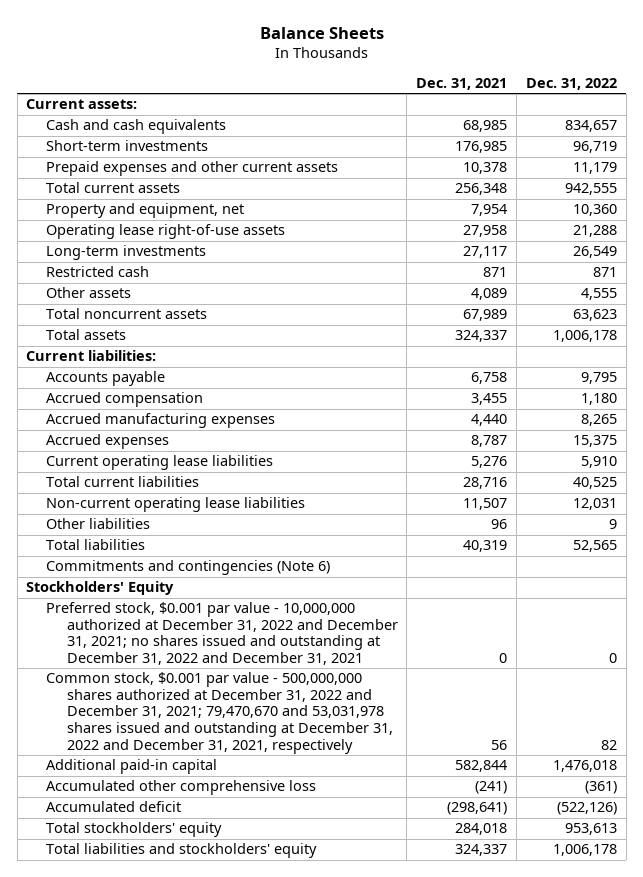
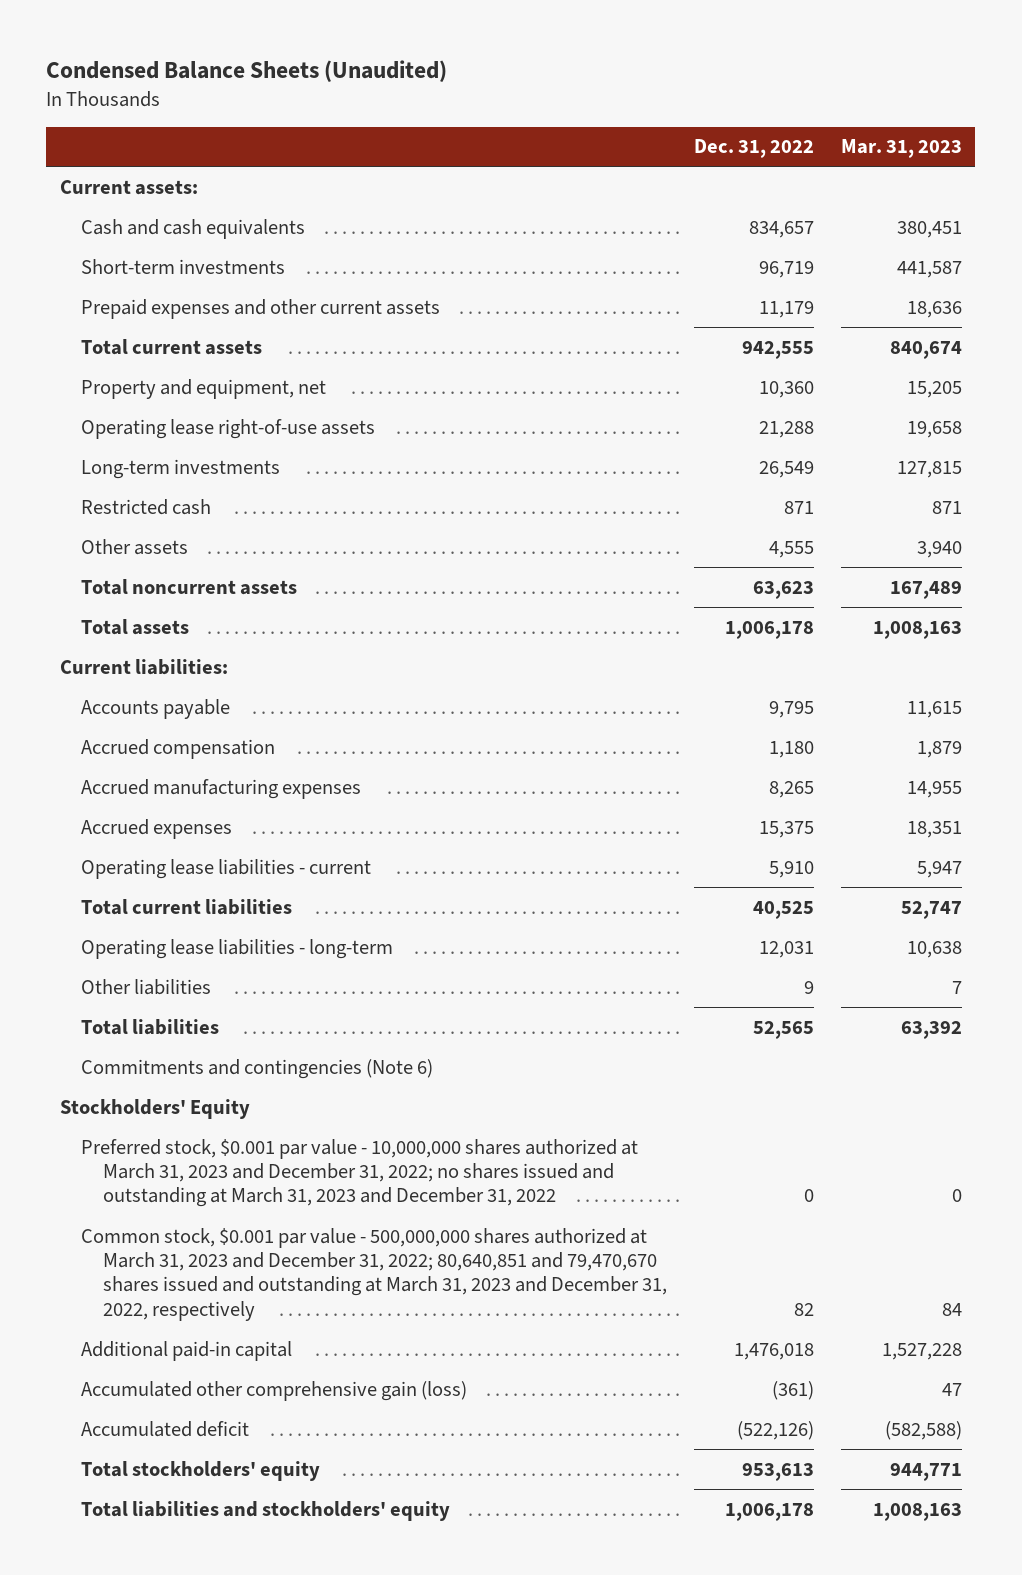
- Balance Sheets
+ Condensed Balance Sheets (Unaudited)
- | Dec. 31, 2021 | Dec. 31, 2022
+ | Dec. 31, 2022 | Mar. 31, 2023
- Current operating lease liabilities | 5,276 | 5,910
+ Operating lease liabilities - current | 5,910 | 5,947
- Non-current operating lease liabilities | 11,507 | 12,031
+ Operating lease liabilities - long-term | 12,031 | 10,638
- Preferred stock, $0.001 par value - 10,000,000 authorized at December 31, 2022 and December 31, 2021; no shares issued and outstanding at December 31, 2022 and December 31, 2021 | 0 | 0
- Common stock, $0.001 par value - 500,000,000 shares authorized at December 31, 2022 and December 31, 2021; 79,470,670 and 53,031,978 shares issued and outstanding at December 31, 2022 and December 31, 2021, respectively | 56 | 82
+ Preferred stock, $0.001 par value - 10,000,000 shares authorized at March 31, 2023 and December 31, 2022; no shares issued and outstanding at March 31, 2023 and December 31, 2022 | 0 | 0
+ Common stock, $0.001 par value - 500,000,000 shares authorized at March 31, 2023 and December 31, 2022; 80,640,851 and 79,470,670 shares issued and outstanding at March 31, 2023 and December 31, 2022, respectively | 82 | 84
- Accumulated other comprehensive loss | (241) | (361)
+ Accumulated other comprehensive gain (loss) | (361) | 47

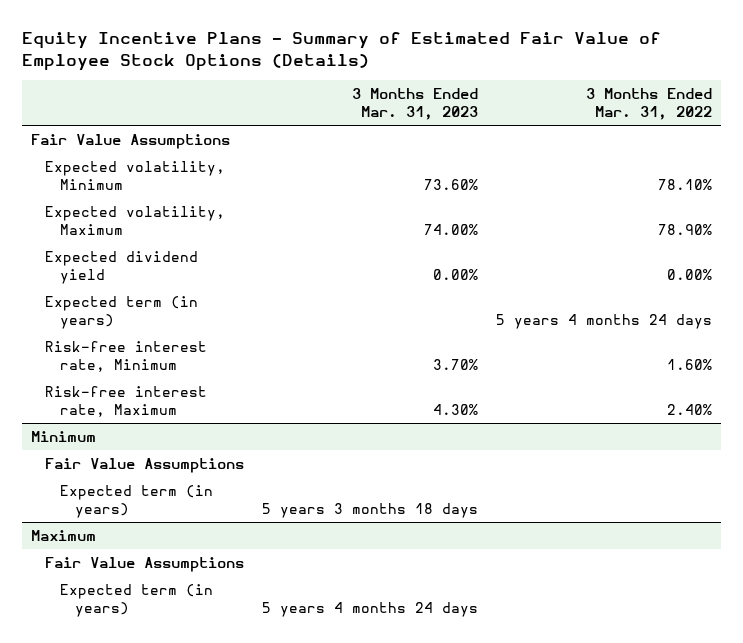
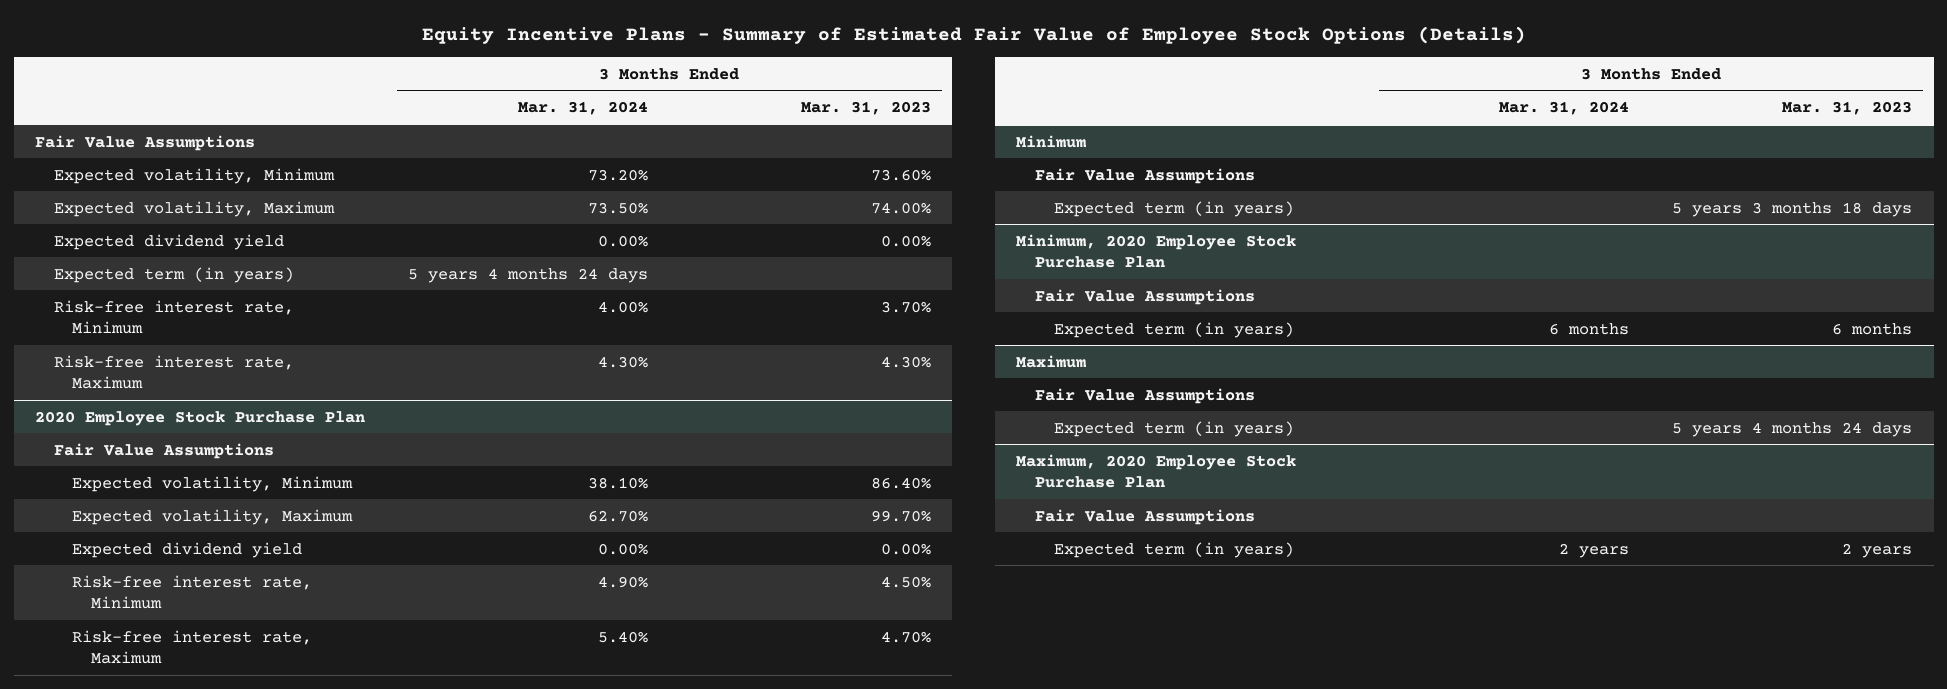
- | 3 Months Ended Mar. 31, 2023 | 3 Months Ended Mar. 31, 2022
+ | 3 Months Ended Mar. 31, 2024 | 3 Months Ended Mar. 31, 2023
+ 2020 Employee Stock Purchase Plan
+ Fair Value Assumptions
+ Expected volatility, Minimum | 38.10% | 86.40%
+ Expected volatility, Maximum | 62.70% | 99.70%
+ Expected dividend yield | 0.00% | 0.00%
+ Risk-free interest rate, Minimum | 4.90% | 4.50%
+ Risk-free interest rate, Maximum | 5.40% | 4.70%
+ Minimum, 2020 Employee Stock Purchase Plan
+ Fair Value Assumptions
+ Expected term (in years) | 6 months | 6 months
+ Maximum, 2020 Employee Stock Purchase Plan
+ Fair Value Assumptions
+ Expected term (in years) | 2 years | 2 years

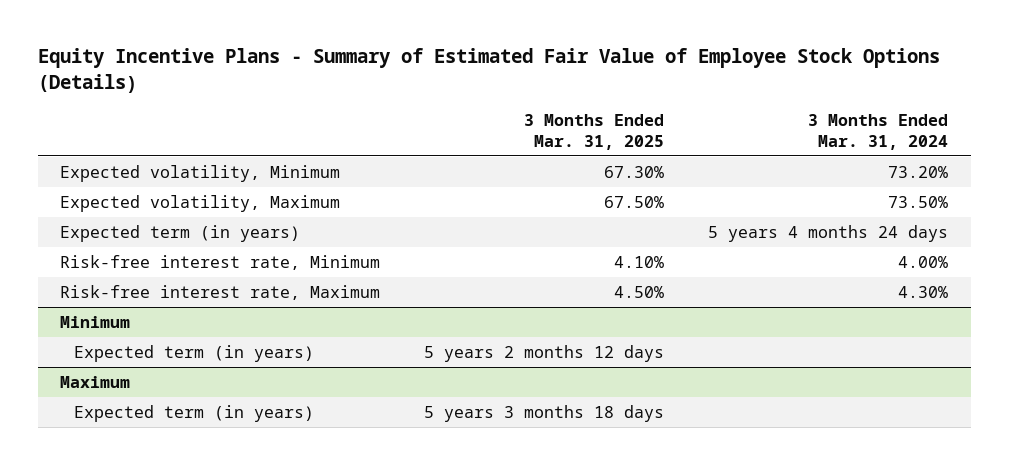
- | 3 Months Ended Mar. 31, 2024 | 3 Months Ended Mar. 31, 2023
+ | 3 Months Ended Mar. 31, 2025 | 3 Months Ended Mar. 31, 2024
- Fair Value Assumptions
- Expected dividend yield | 0.00% | 0.00%
- 2020 Employee Stock Purchase Plan
- Fair Value Assumptions
- Expected volatility, Minimum | 38.10% | 86.40%
- Expected volatility, Maximum | 62.70% | 99.70%
- Expected dividend yield | 0.00% | 0.00%
- Risk-free interest rate, Minimum | 4.90% | 4.50%
- Risk-free interest rate, Maximum | 5.40% | 4.70%
@ Minimum
- Fair Value Assumptions
- Minimum, 2020 Employee Stock Purchase Plan
- Fair Value Assumptions
- Expected term (in years) | 6 months | 6 months
@ Maximum
- Fair Value Assumptions
- Maximum, 2020 Employee Stock Purchase Plan
- Fair Value Assumptions
- Expected term (in years) | 2 years | 2 years

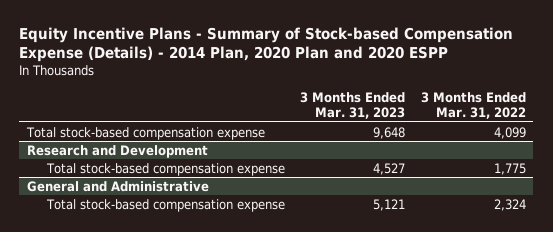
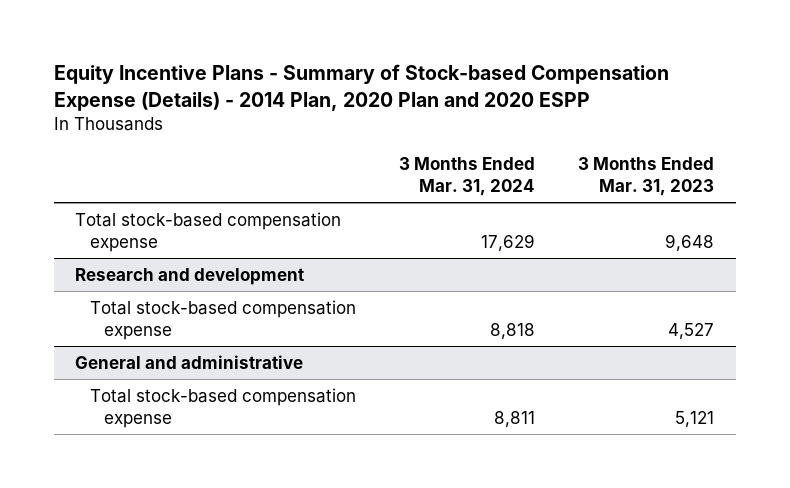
- | 3 Months Ended Mar. 31, 2023 | 3 Months Ended Mar. 31, 2022
+ | 3 Months Ended Mar. 31, 2024 | 3 Months Ended Mar. 31, 2023
- Research and Development
+ Research and development
- General and Administrative
+ General and administrative

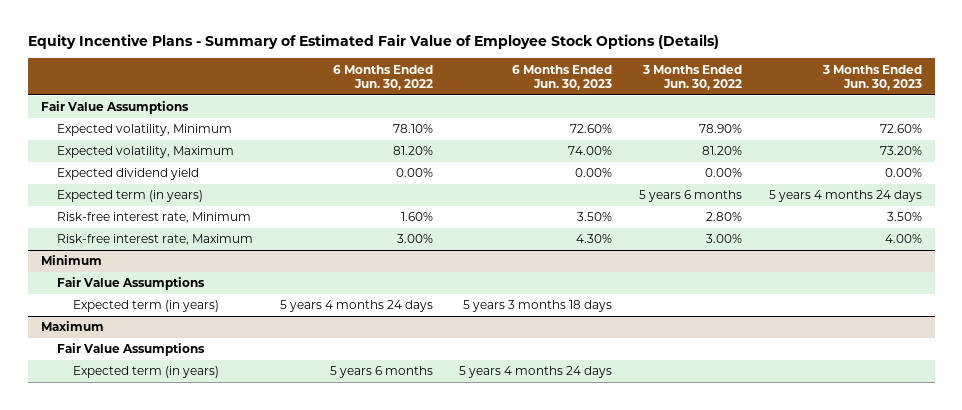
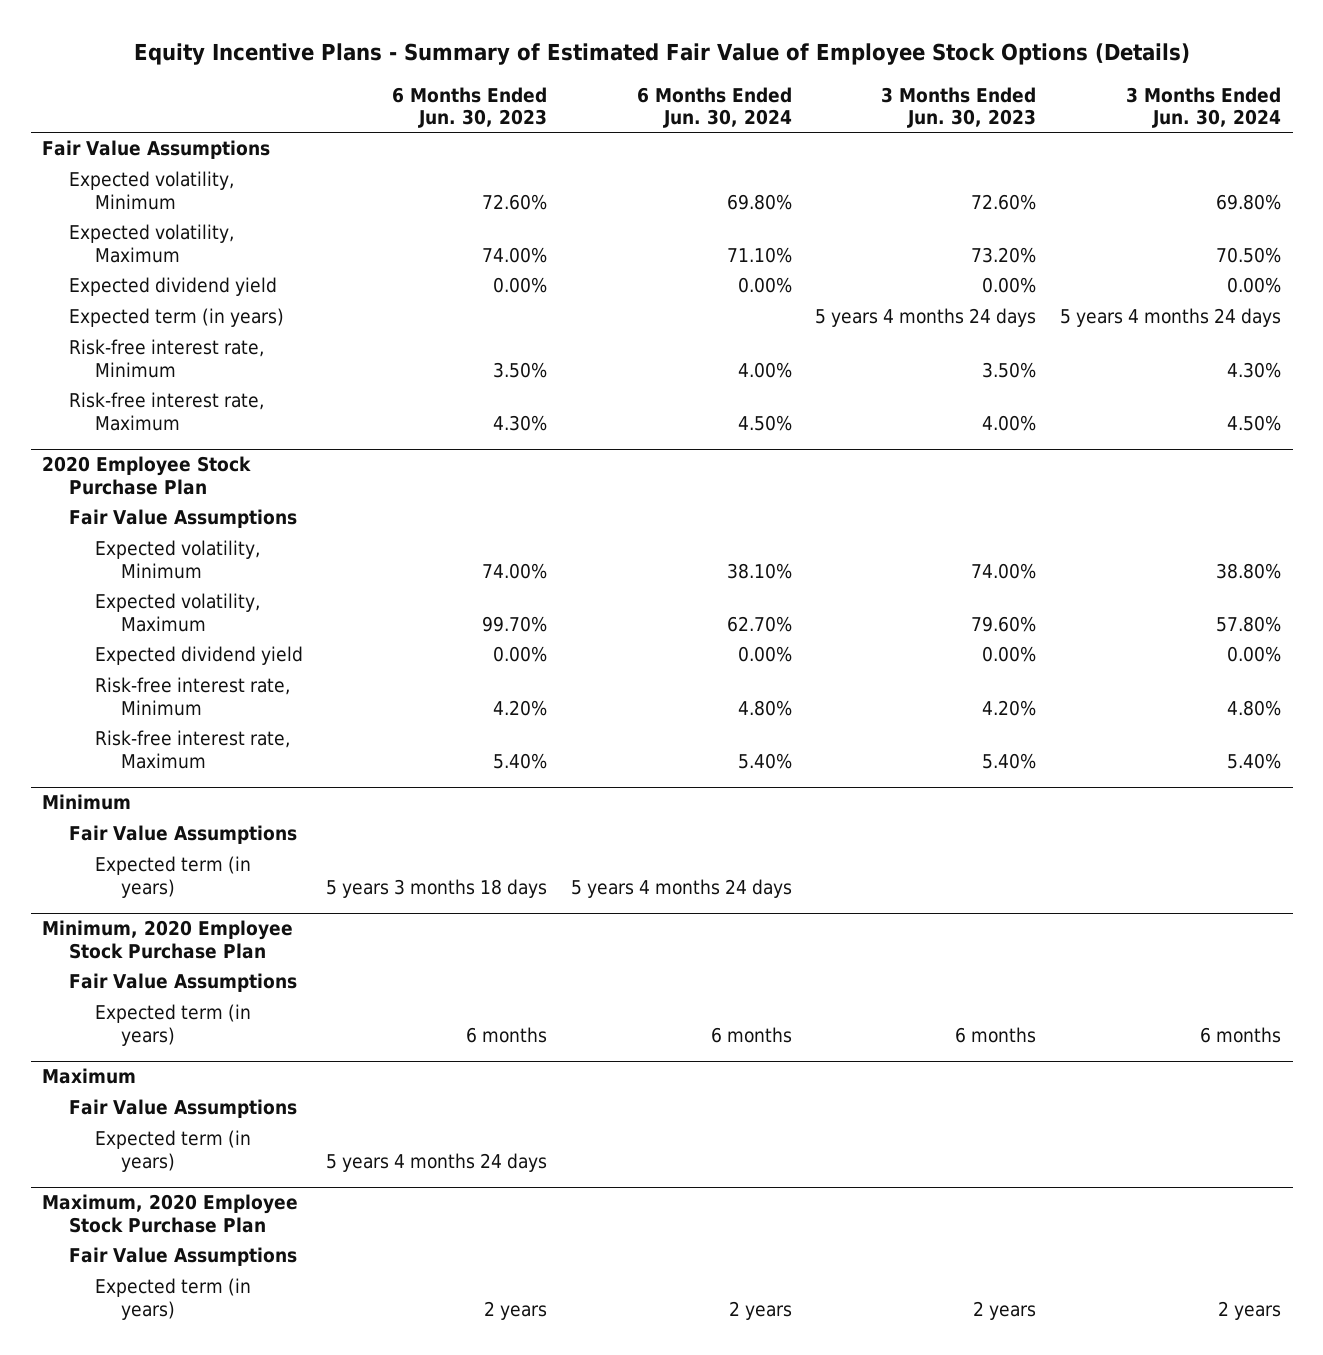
- | 6 Months Ended Jun. 30, 2022 | 6 Months Ended Jun. 30, 2023 | 3 Months Ended Jun. 30, 2022 | 3 Months Ended Jun. 30, 2023
+ | 6 Months Ended Jun. 30, 2023 | 6 Months Ended Jun. 30, 2024 | 3 Months Ended Jun. 30, 2023 | 3 Months Ended Jun. 30, 2024
+ 2020 Employee Stock Purchase Plan
+ Fair Value Assumptions
+ Expected volatility, Minimum | 74.00% | 38.10% | 74.00% | 38.80%
+ Expected volatility, Maximum | 99.70% | 62.70% | 79.60% | 57.80%
+ Expected dividend yield | 0.00% | 0.00% | 0.00% | 0.00%
+ Risk-free interest rate, Minimum | 4.20% | 4.80% | 4.20% | 4.80%
+ Risk-free interest rate, Maximum | 5.40% | 5.40% | 5.40% | 5.40%
+ Minimum, 2020 Employee Stock Purchase Plan
+ Fair Value Assumptions
+ Expected term (in years) | 6 months | 6 months | 6 months | 6 months
+ Maximum, 2020 Employee Stock Purchase Plan
+ Fair Value Assumptions
+ Expected term (in years) | 2 years | 2 years | 2 years | 2 years

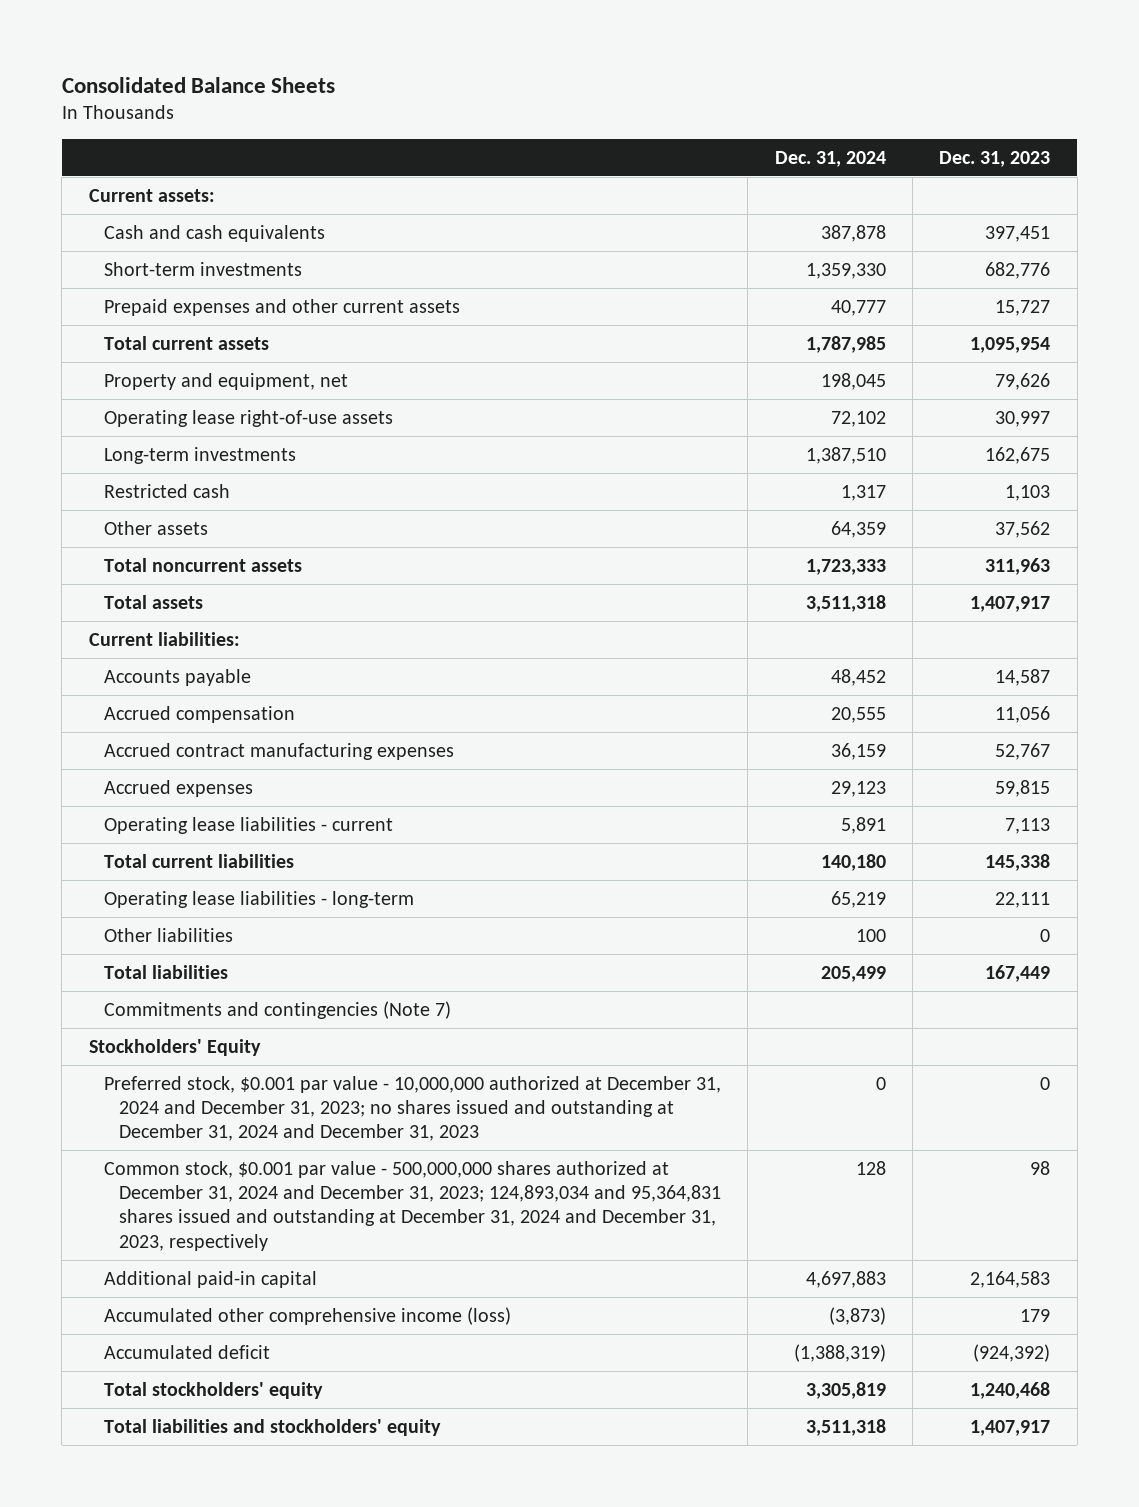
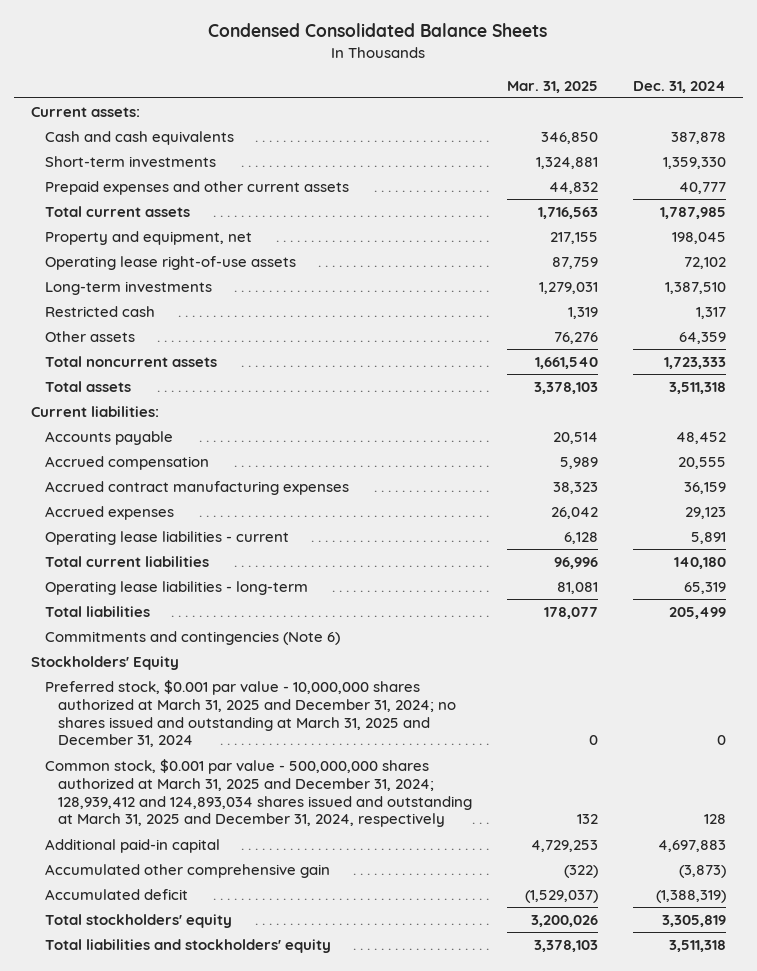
- Consolidated Balance Sheets
+ Condensed Consolidated Balance Sheets
- | Dec. 31, 2024 | Dec. 31, 2023
+ | Mar. 31, 2025 | Dec. 31, 2024
- Operating lease liabilities - long-term | 65,219 | 22,111
- Other liabilities | 100 | 0
+ Operating lease liabilities - long-term | 81,081 | 65,319
- Commitments and contingencies (Note 7)
+ Commitments and contingencies (Note 6)
- Preferred stock, $0.001 par value - 10,000,000 authorized at December 31, 2024 and December 31, 2023; no shares issued and outstanding at December 31, 2024 and December 31, 2023 | 0 | 0
- Common stock, $0.001 par value - 500,000,000 shares authorized at December 31, 2024 and December 31, 2023; 124,893,034 and 95,364,831 shares issued and outstanding at December 31, 2024 and December 31, 2023, respectively | 128 | 98
+ Preferred stock, $0.001 par value - 10,000,000 shares authorized at March 31, 2025 and December 31, 2024; no shares issued and outstanding at March 31, 2025 and December 31, 2024 | 0 | 0
+ Common stock, $0.001 par value - 500,000,000 shares authorized at March 31, 2025 and December 31, 2024; 128,939,412 and 124,893,034 shares issued and outstanding at March 31, 2025 and December 31, 2024, respectively | 132 | 128
- Accumulated other comprehensive income (loss) | (3,873) | 179
+ Accumulated other comprehensive gain | (322) | (3,873)

